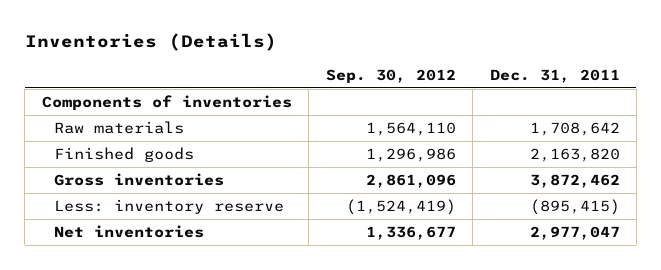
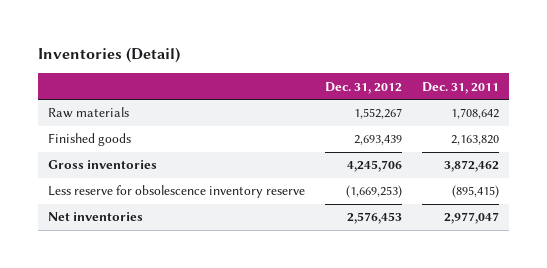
- Inventories (Details)
+ Inventories (Detail)
- | Sep. 30, 2012 | Dec. 31, 2011
+ | Dec. 31, 2012 | Dec. 31, 2011
- Components of inventories
- Less: inventory reserve | (1,524,419) | (895,415)
+ Less reserve for obsolescence inventory reserve | (1,669,253) | (895,415)

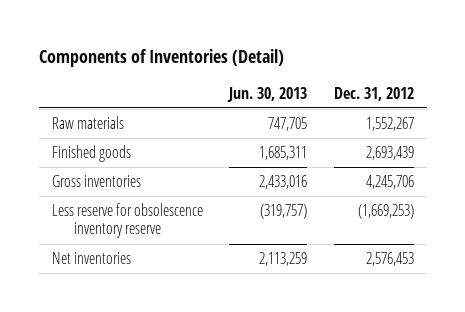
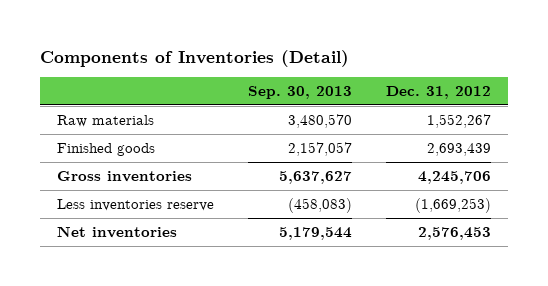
- | Jun. 30, 2013 | Dec. 31, 2012
+ | Sep. 30, 2013 | Dec. 31, 2012
- Less reserve for obsolescence inventory reserve | (319,757) | (1,669,253)
+ Less inventories reserve | (458,083) | (1,669,253)

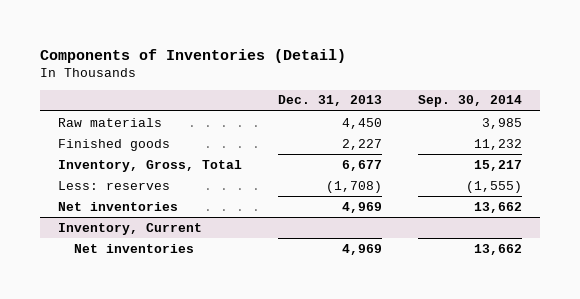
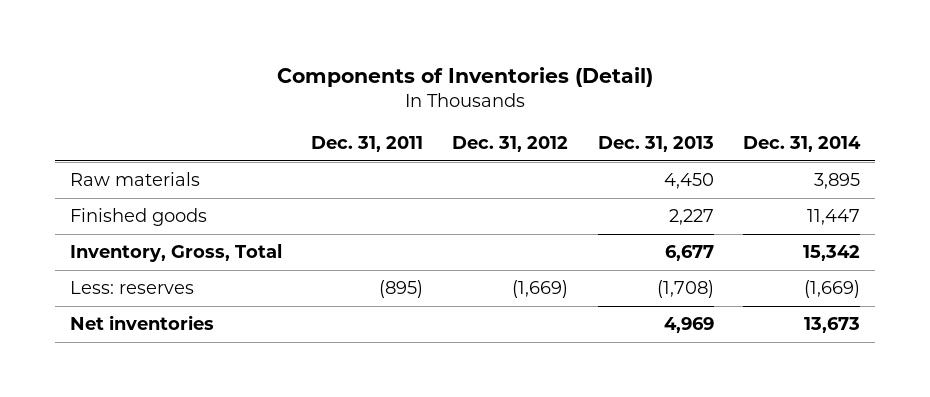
- | Dec. 31, 2013 | Sep. 30, 2014
+ | Dec. 31, 2011 | Dec. 31, 2012 | Dec. 31, 2013 | Dec. 31, 2014
- Inventory, Current
- Net inventories | 4,969 | 13,662

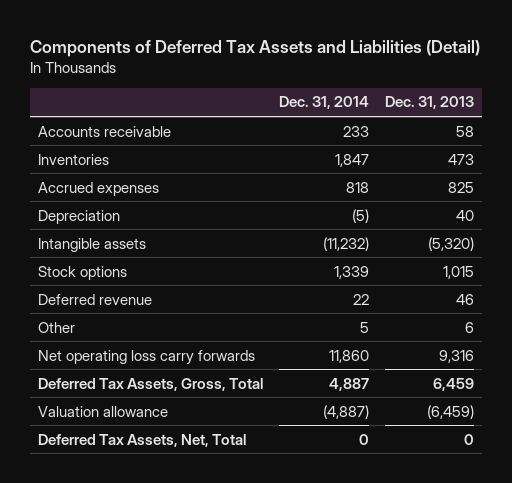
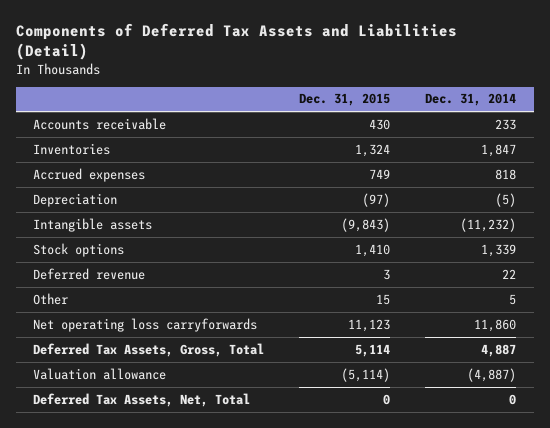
- | Dec. 31, 2014 | Dec. 31, 2013
+ | Dec. 31, 2015 | Dec. 31, 2014
- Net operating loss carry forwards | 11,860 | 9,316
+ Net operating loss carryforwards | 11,123 | 11,860

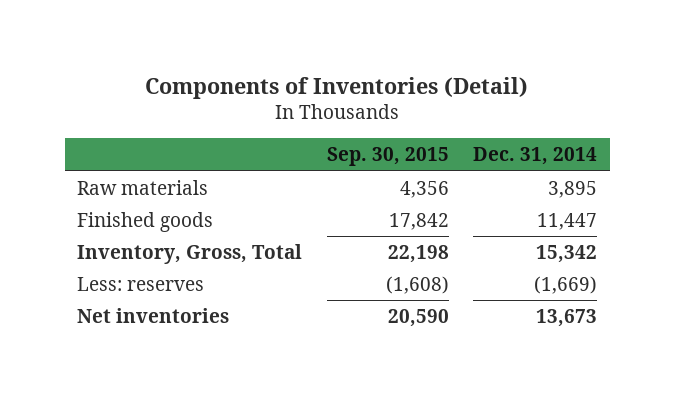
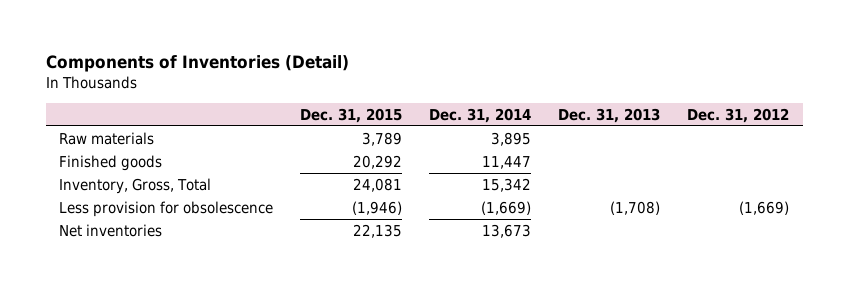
- | Sep. 30, 2015 | Dec. 31, 2014
+ | Dec. 31, 2015 | Dec. 31, 2014 | Dec. 31, 2013 | Dec. 31, 2012
- Less: reserves | (1,608) | (1,669)
+ Less provision for obsolescence | (1,946) | (1,669) | (1,708) | (1,669)

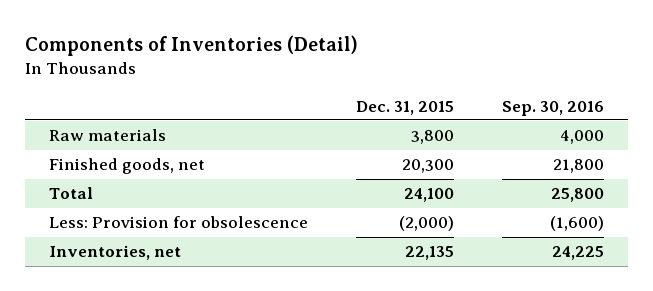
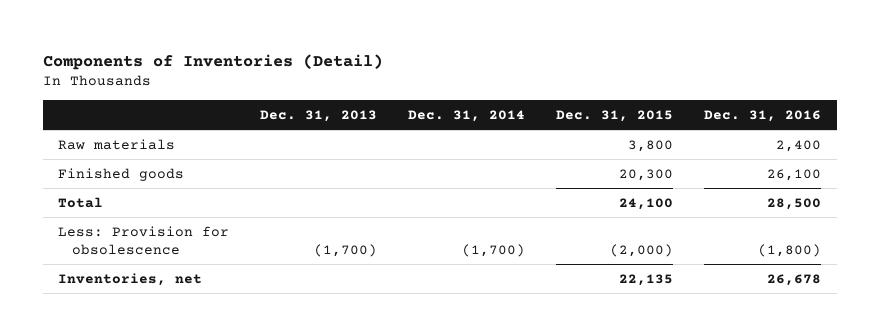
- | Dec. 31, 2015 | Sep. 30, 2016
+ | Dec. 31, 2013 | Dec. 31, 2014 | Dec. 31, 2015 | Dec. 31, 2016
- Finished goods, net | 20,300 | 21,800
+ Finished goods | | | 20,300 | 26,100

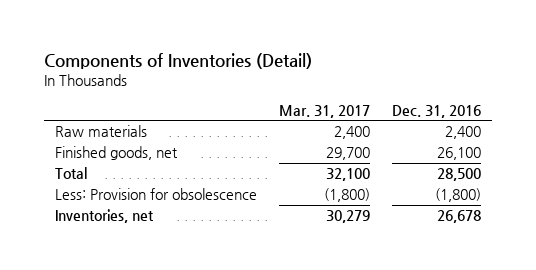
- | Dec. 31, 2013 | Dec. 31, 2014 | Dec. 31, 2015 | Dec. 31, 2016
+ | Mar. 31, 2017 | Dec. 31, 2016
- Finished goods | | | 20,300 | 26,100
+ Finished goods, net | 29,700 | 26,100

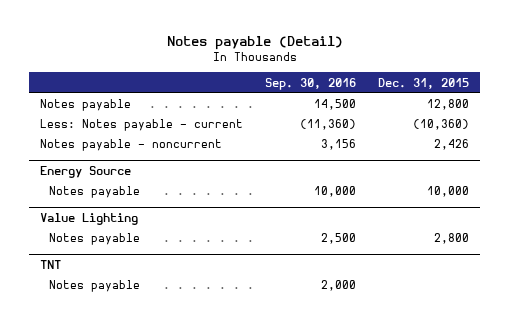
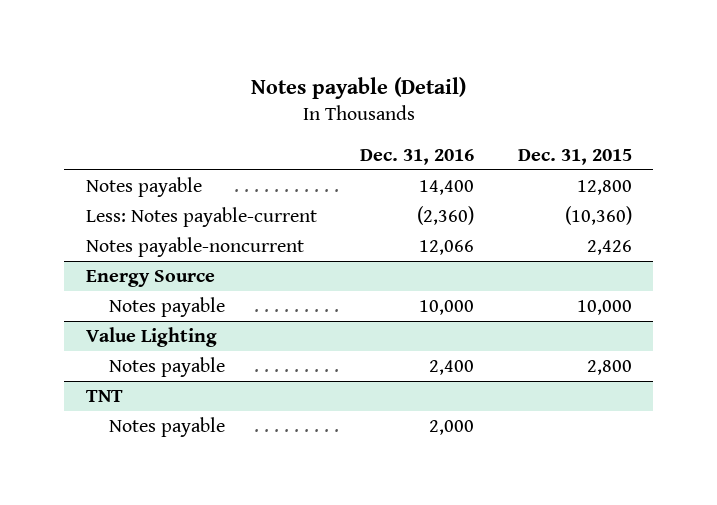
- | Sep. 30, 2016 | Dec. 31, 2015
+ | Dec. 31, 2016 | Dec. 31, 2015
- Less: Notes payable - current | (11,360) | (10,360)
- Notes payable - noncurrent | 3,156 | 2,426
+ Less: Notes payable-current | (2,360) | (10,360)
+ Notes payable-noncurrent | 12,066 | 2,426

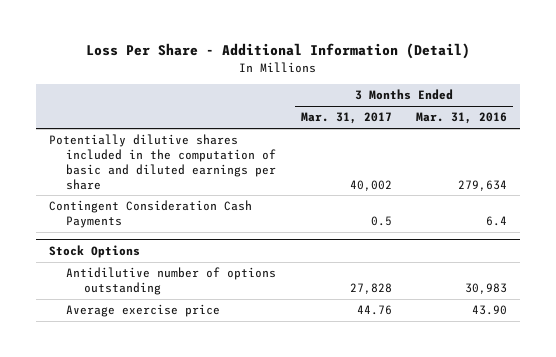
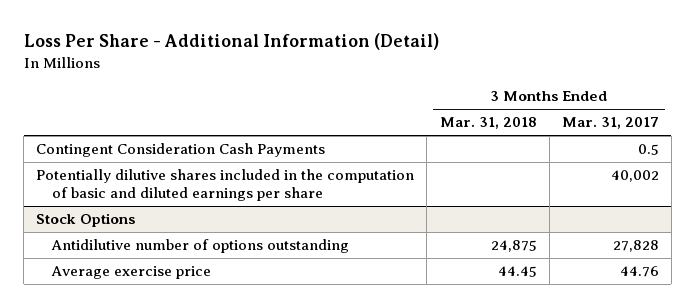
- | 3 Months Ended Mar. 31, 2017 | 3 Months Ended Mar. 31, 2016
+ | 3 Months Ended Mar. 31, 2018 | 3 Months Ended Mar. 31, 2017
moved down: Potentially dilutive shares included in the computation of basic and diluted earnings per share | | 40,002

